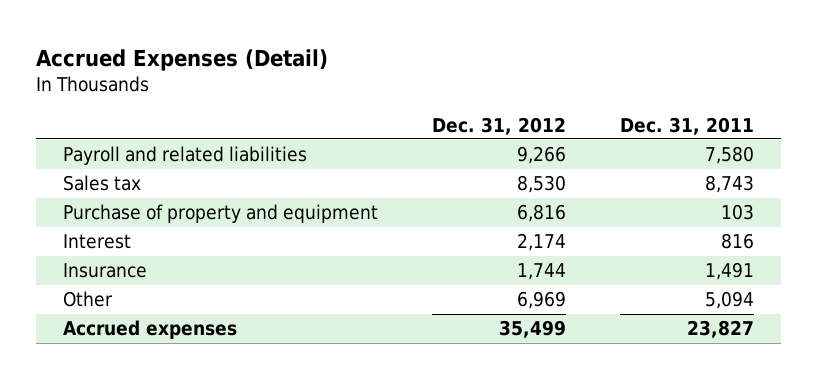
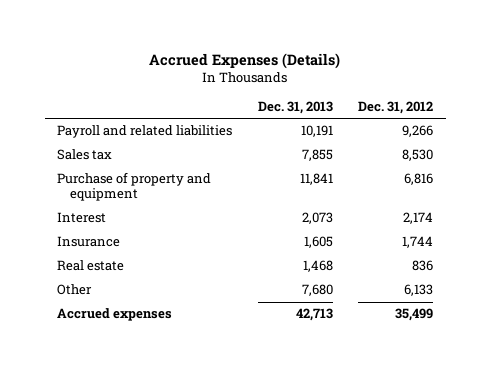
- Accrued Expenses (Detail)
+ Accrued Expenses (Details)
- | Dec. 31, 2012 | Dec. 31, 2011
+ | Dec. 31, 2013 | Dec. 31, 2012
- Other | 6,969 | 5,094
+ Real estate | 1,468 | 836
+ Other | 7,680 | 6,133

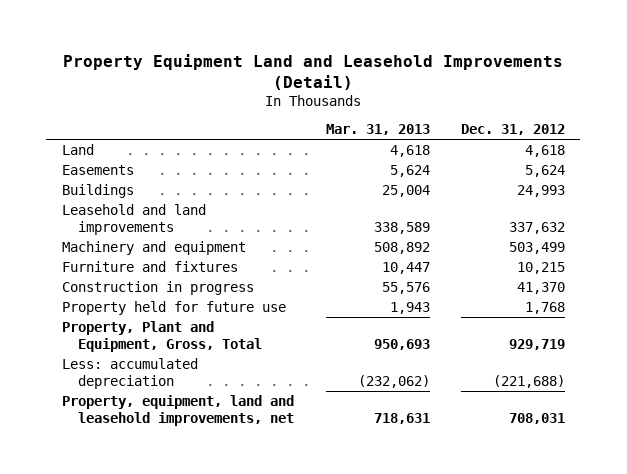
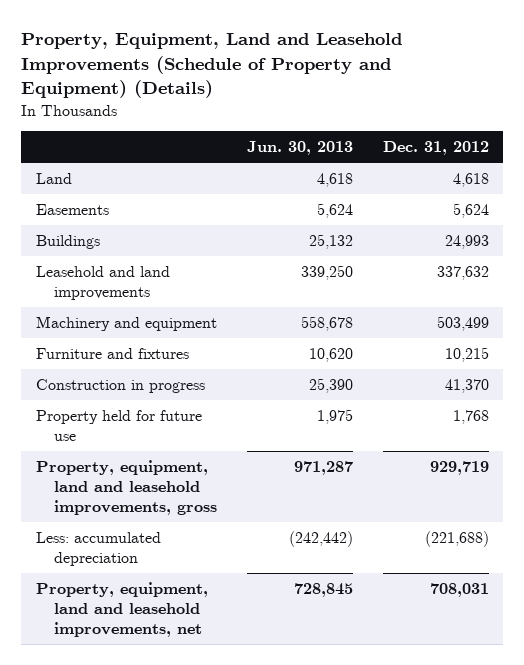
- Property Equipment Land and Leasehold Improvements (Detail)
+ Property, Equipment, Land and Leasehold Improvements (Schedule of Property and Equipment) (Details)
- | Mar. 31, 2013 | Dec. 31, 2012
+ | Jun. 30, 2013 | Dec. 31, 2012
- Property, Plant and Equipment, Gross, Total | 950,693 | 929,719
+ Property, equipment, land and leasehold improvements, gross | 971,287 | 929,719

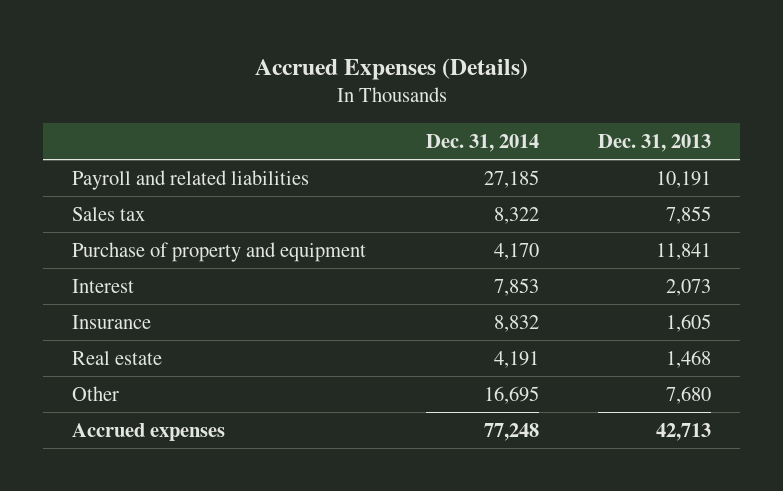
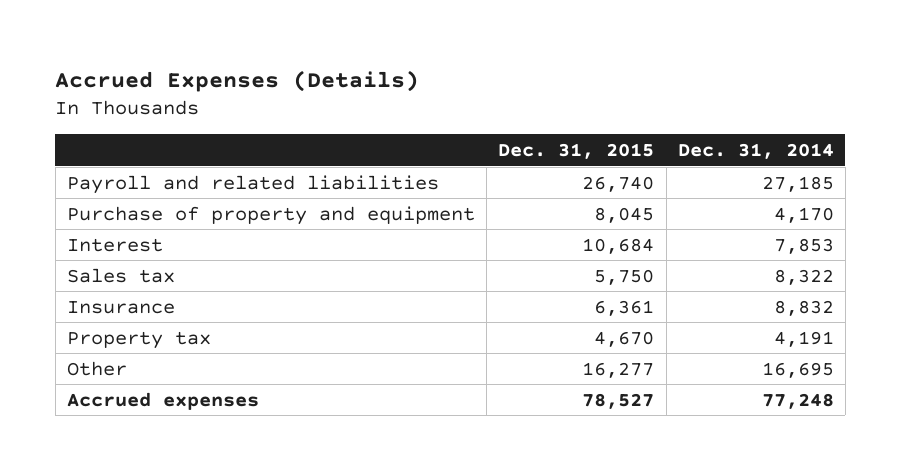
- | Dec. 31, 2014 | Dec. 31, 2013
+ | Dec. 31, 2015 | Dec. 31, 2014
moved down: Sales tax | 5,750 | 8,322
- Real estate | 4,191 | 1,468
+ Property tax | 4,670 | 4,191

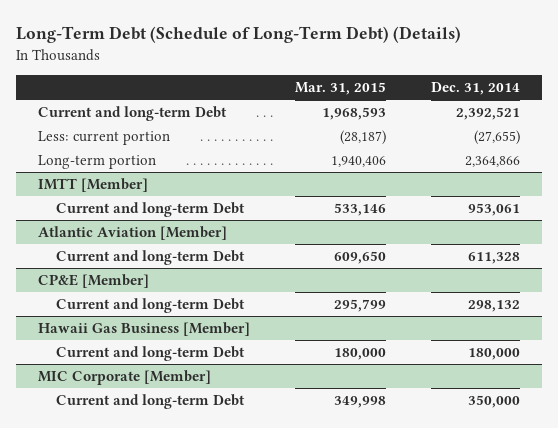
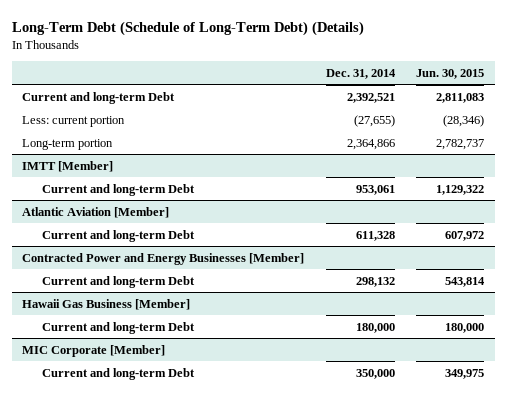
- | Mar. 31, 2015 | Dec. 31, 2014
+ | Dec. 31, 2014 | Jun. 30, 2015
- CP&E [Member]
+ Contracted Power and Energy Businesses [Member]

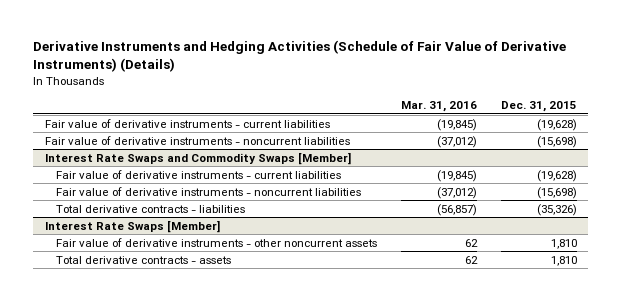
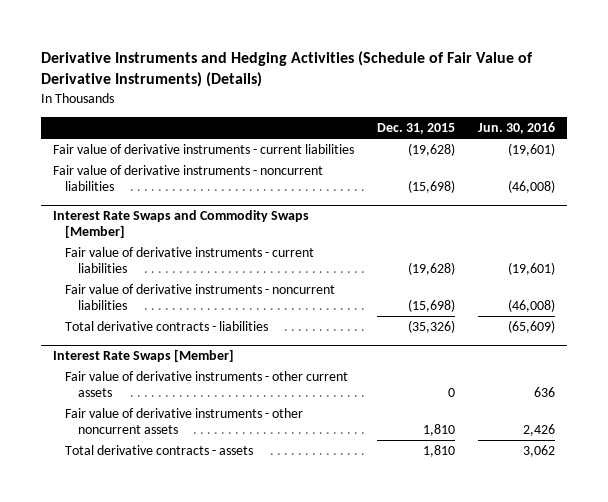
- | Mar. 31, 2016 | Dec. 31, 2015
+ | Dec. 31, 2015 | Jun. 30, 2016
@ Interest Rate Swaps [Member]
+ Fair value of derivative instruments - other current assets | 0 | 636

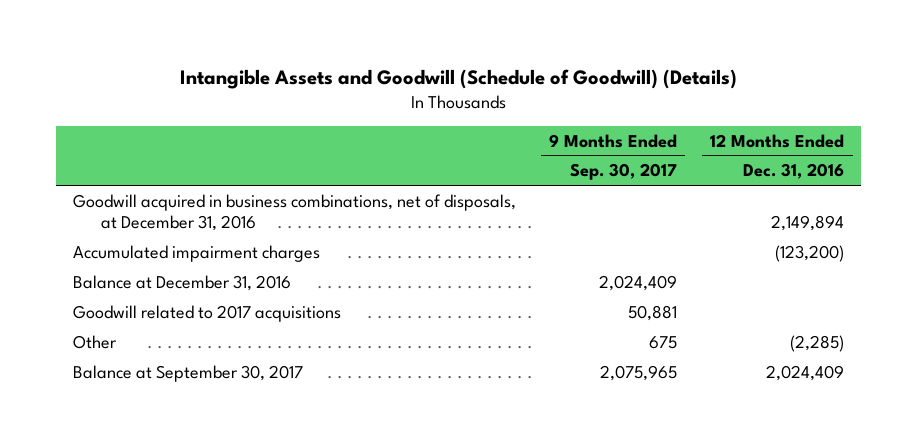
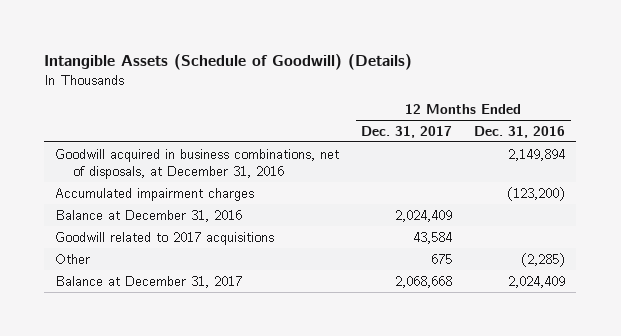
- Intangible Assets and Goodwill (Schedule of Goodwill) (Details)
+ Intangible Assets (Schedule of Goodwill) (Details)
- | 9 Months Ended Sep. 30, 2017 | 12 Months Ended Dec. 31, 2016
+ | 12 Months Ended Dec. 31, 2017 | 12 Months Ended Dec. 31, 2016
- Balance at September 30, 2017 | 2,075,965 | 2,024,409
+ Balance at December 31, 2017 | 2,068,668 | 2,024,409

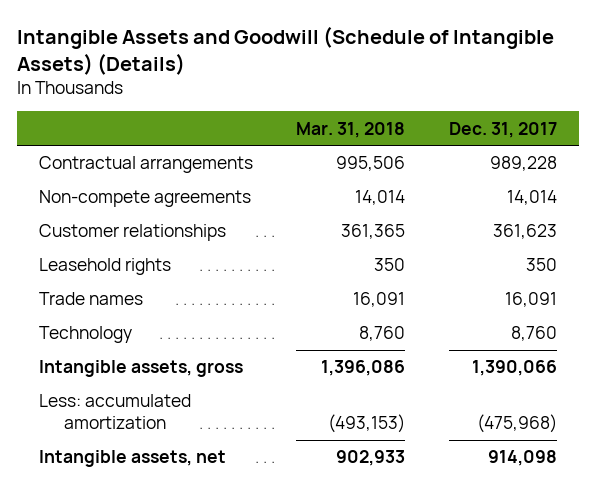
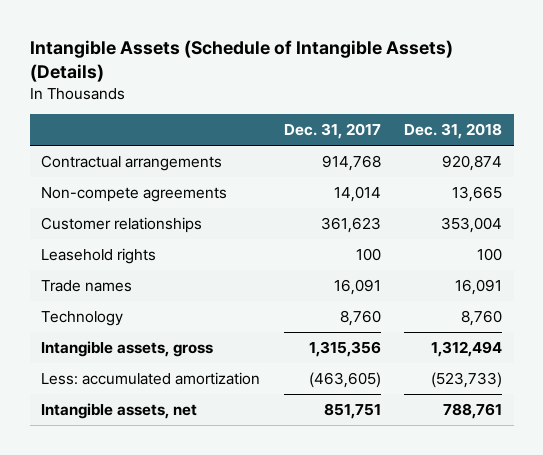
- Intangible Assets and Goodwill (Schedule of Intangible Assets) (Details)
+ Intangible Assets (Schedule of Intangible Assets) (Details)
- | Mar. 31, 2018 | Dec. 31, 2017
+ | Dec. 31, 2017 | Dec. 31, 2018
- Contractual arrangements | 995,506 | 989,228
+ Contractual arrangements | 914,768 | 920,874
- Leasehold rights | 350 | 350
+ Leasehold rights | 100 | 100
- Intangible assets, gross | 1,396,086 | 1,390,066
- Less: accumulated amortization | (493,153) | (475,968)
- Intangible assets, net | 902,933 | 914,098
+ Intangible assets, gross | 1,315,356 | 1,312,494
+ Less: accumulated amortization | (463,605) | (523,733)
+ Intangible assets, net | 851,751 | 788,761

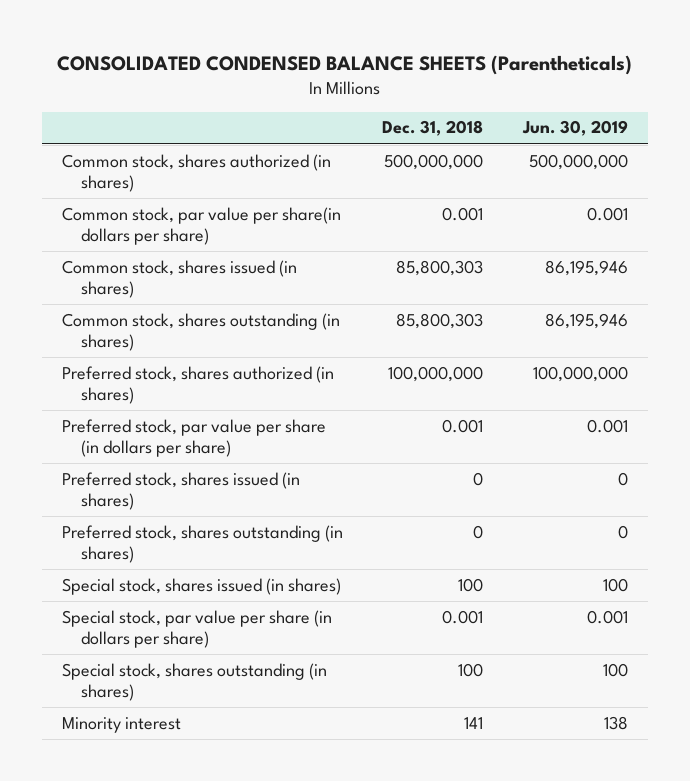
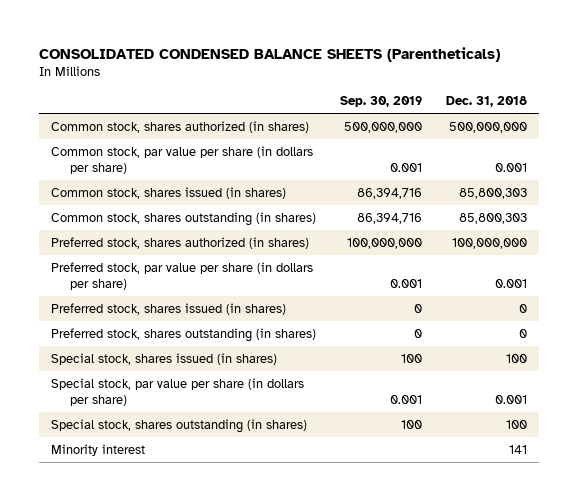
- | Dec. 31, 2018 | Jun. 30, 2019
+ | Sep. 30, 2019 | Dec. 31, 2018
- Common stock, par value per share(in dollars per share) | 0.001 | 0.001
+ Common stock, par value per share (in dollars per share) | 0.001 | 0.001

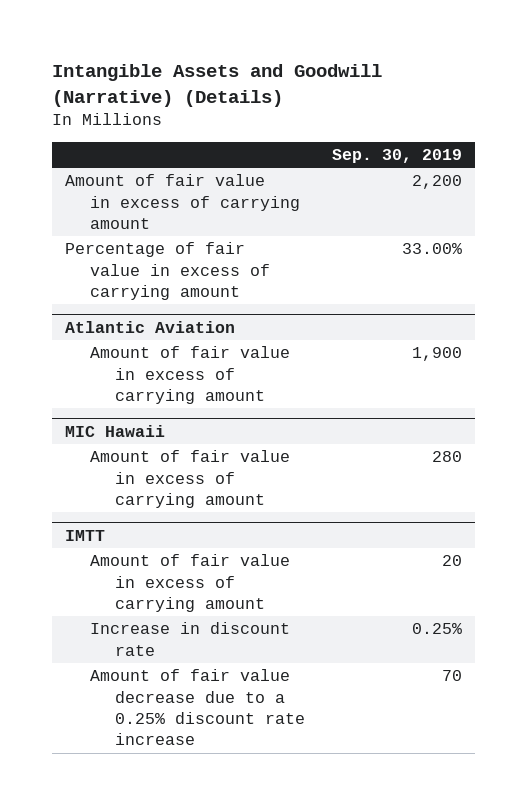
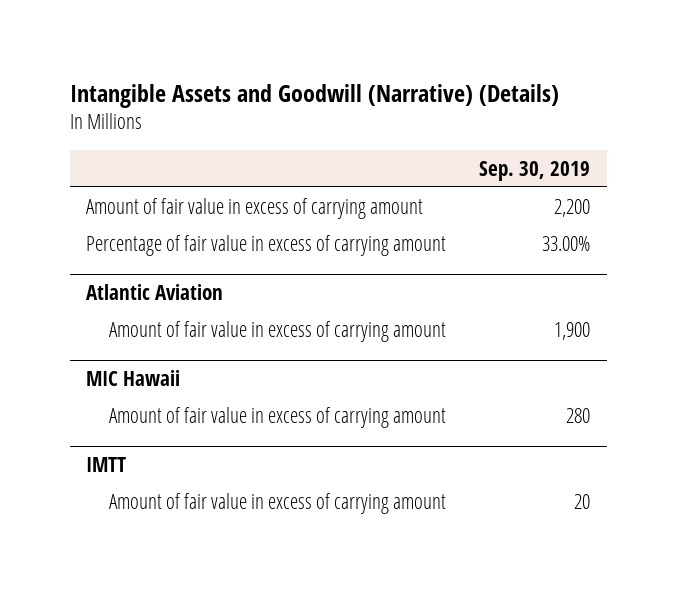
@ IMTT
- Increase in discount rate | 0.25%
- Amount of fair value decrease due to a 0.25% discount rate increase | 70

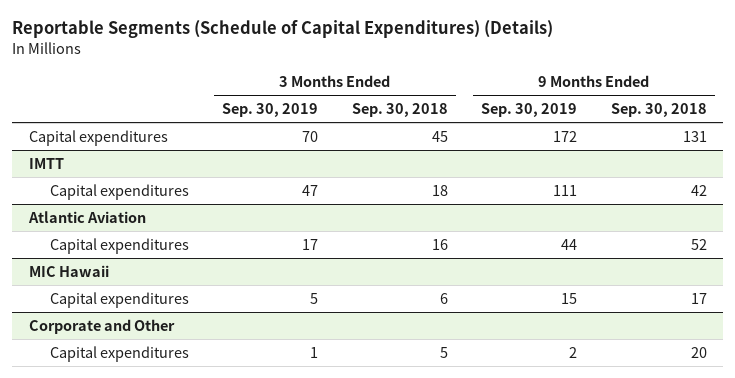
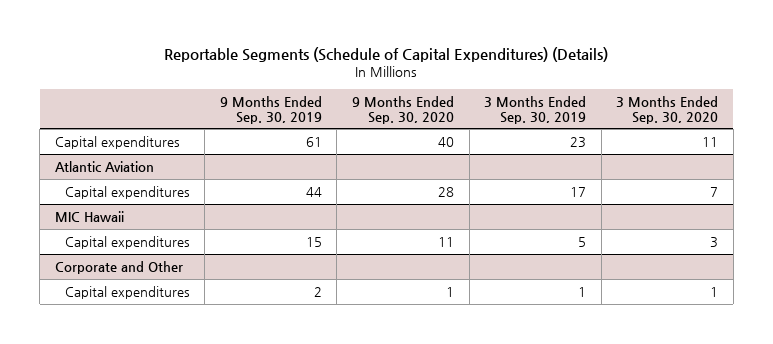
- | 3 Months Ended Sep. 30, 2019 | 3 Months Ended Sep. 30, 2018 | 9 Months Ended Sep. 30, 2019 | 9 Months Ended Sep. 30, 2018
+ | 9 Months Ended Sep. 30, 2019 | 9 Months Ended Sep. 30, 2020 | 3 Months Ended Sep. 30, 2019 | 3 Months Ended Sep. 30, 2020
- Capital expenditures | 70 | 45 | 172 | 131
- IMTT
- Capital expenditures | 47 | 18 | 111 | 42
+ Capital expenditures | 61 | 40 | 23 | 11

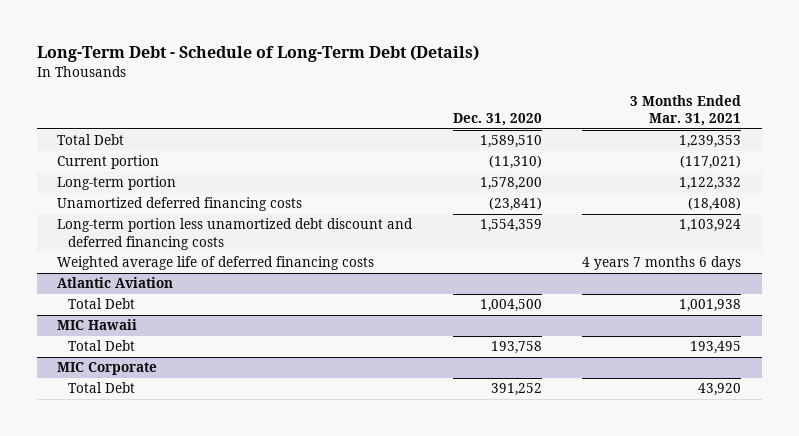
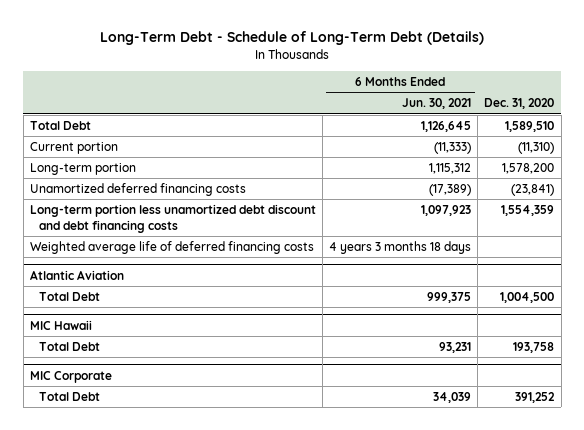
- | Dec. 31, 2020 | 3 Months Ended Mar. 31, 2021
+ | 6 Months Ended Jun. 30, 2021 | Dec. 31, 2020
- Long-term portion less unamortized debt discount and deferred financing costs | 1,554,359 | 1,103,924
+ Long-term portion less unamortized debt discount and debt financing costs | 1,097,923 | 1,554,359

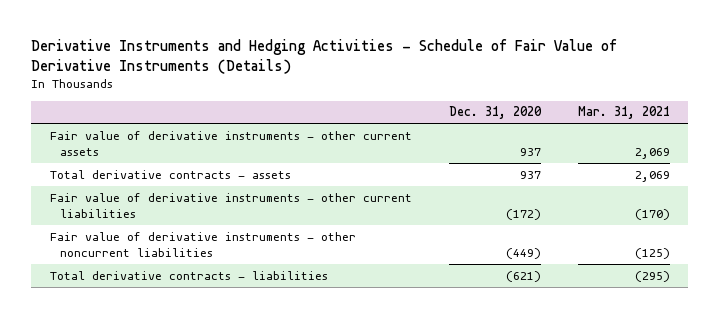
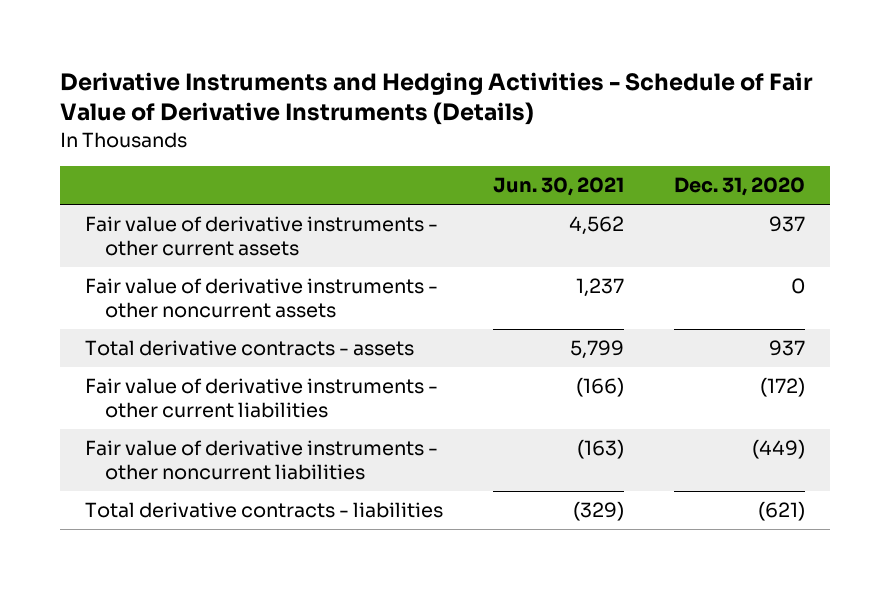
- | Dec. 31, 2020 | Mar. 31, 2021
+ | Jun. 30, 2021 | Dec. 31, 2020
+ Fair value of derivative instruments - other noncurrent assets | 1,237 | 0

